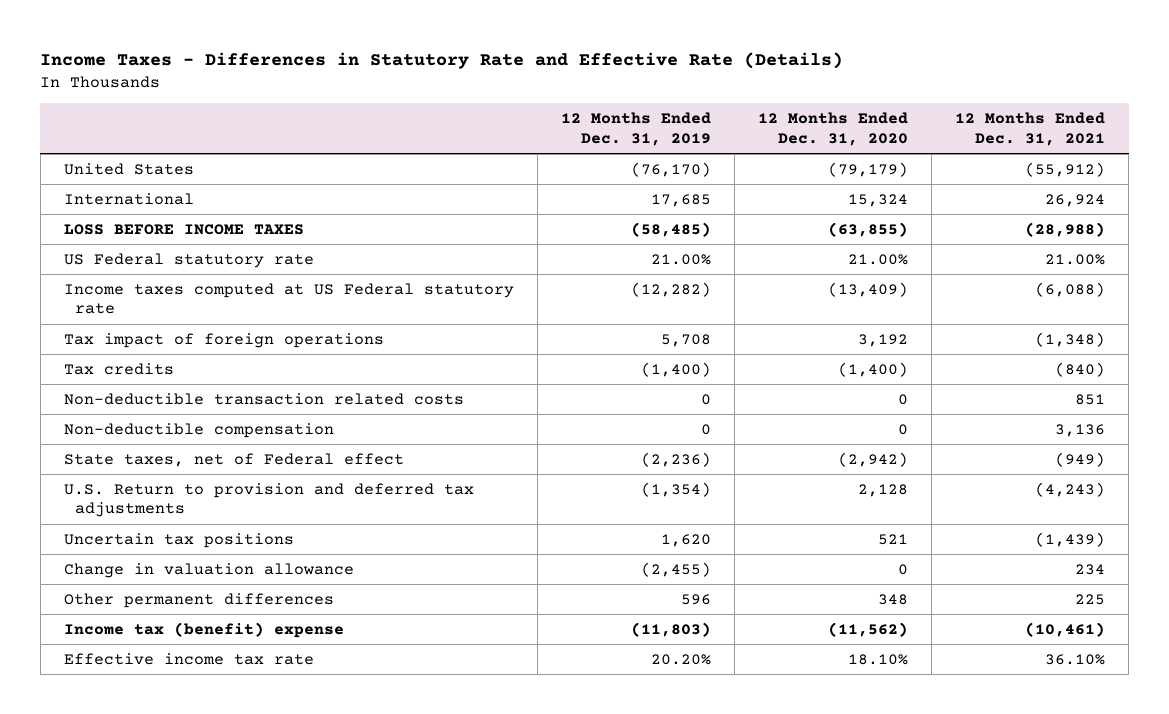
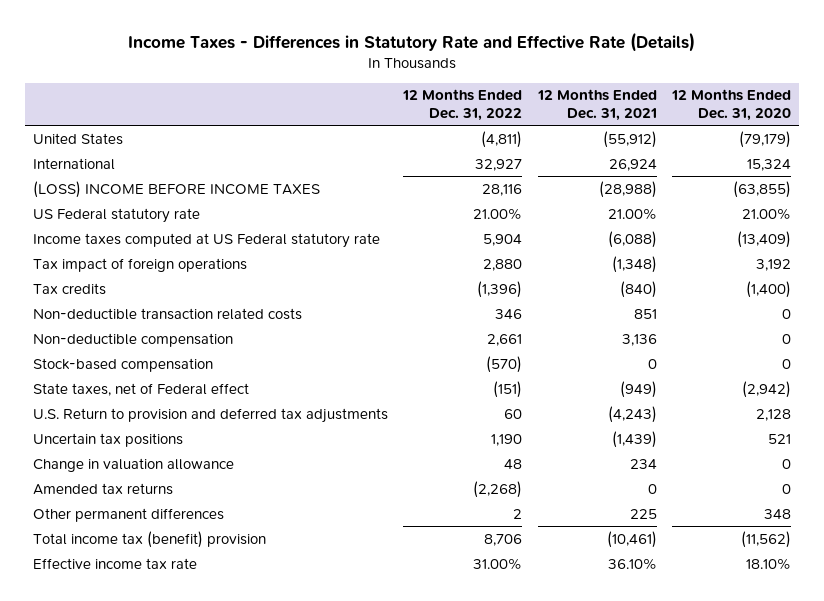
- | 12 Months Ended Dec. 31, 2019 | 12 Months Ended Dec. 31, 2020 | 12 Months Ended Dec. 31, 2021
+ | 12 Months Ended Dec. 31, 2022 | 12 Months Ended Dec. 31, 2021 | 12 Months Ended Dec. 31, 2020
- LOSS BEFORE INCOME TAXES | (58,485) | (63,855) | (28,988)
+ (LOSS) INCOME BEFORE INCOME TAXES | 28,116 | (28,988) | (63,855)
+ Stock-based compensation | (570) | 0 | 0
+ Amended tax returns | (2,268) | 0 | 0
- Income tax (benefit) expense | (11,803) | (11,562) | (10,461)
+ Total income tax (benefit) provision | 8,706 | (10,461) | (11,562)

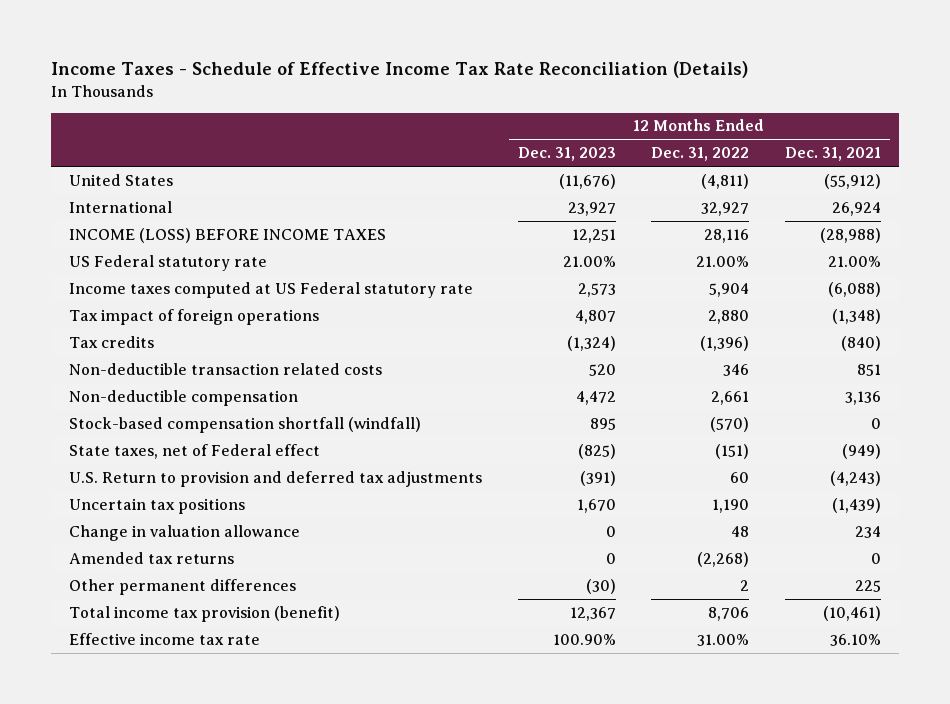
- Income Taxes - Differences in Statutory Rate and Effective Rate (Details)
+ Income Taxes - Schedule of Effective Income Tax Rate Reconciliation (Details)
- | 12 Months Ended Dec. 31, 2022 | 12 Months Ended Dec. 31, 2021 | 12 Months Ended Dec. 31, 2020
+ | 12 Months Ended Dec. 31, 2023 | 12 Months Ended Dec. 31, 2022 | 12 Months Ended Dec. 31, 2021
- (LOSS) INCOME BEFORE INCOME TAXES | 28,116 | (28,988) | (63,855)
+ INCOME (LOSS) BEFORE INCOME TAXES | 12,251 | 28,116 | (28,988)
- Stock-based compensation | (570) | 0 | 0
+ Stock-based compensation shortfall (windfall) | 895 | (570) | 0
- Total income tax (benefit) provision | 8,706 | (10,461) | (11,562)
+ Total income tax provision (benefit) | 12,367 | 8,706 | (10,461)

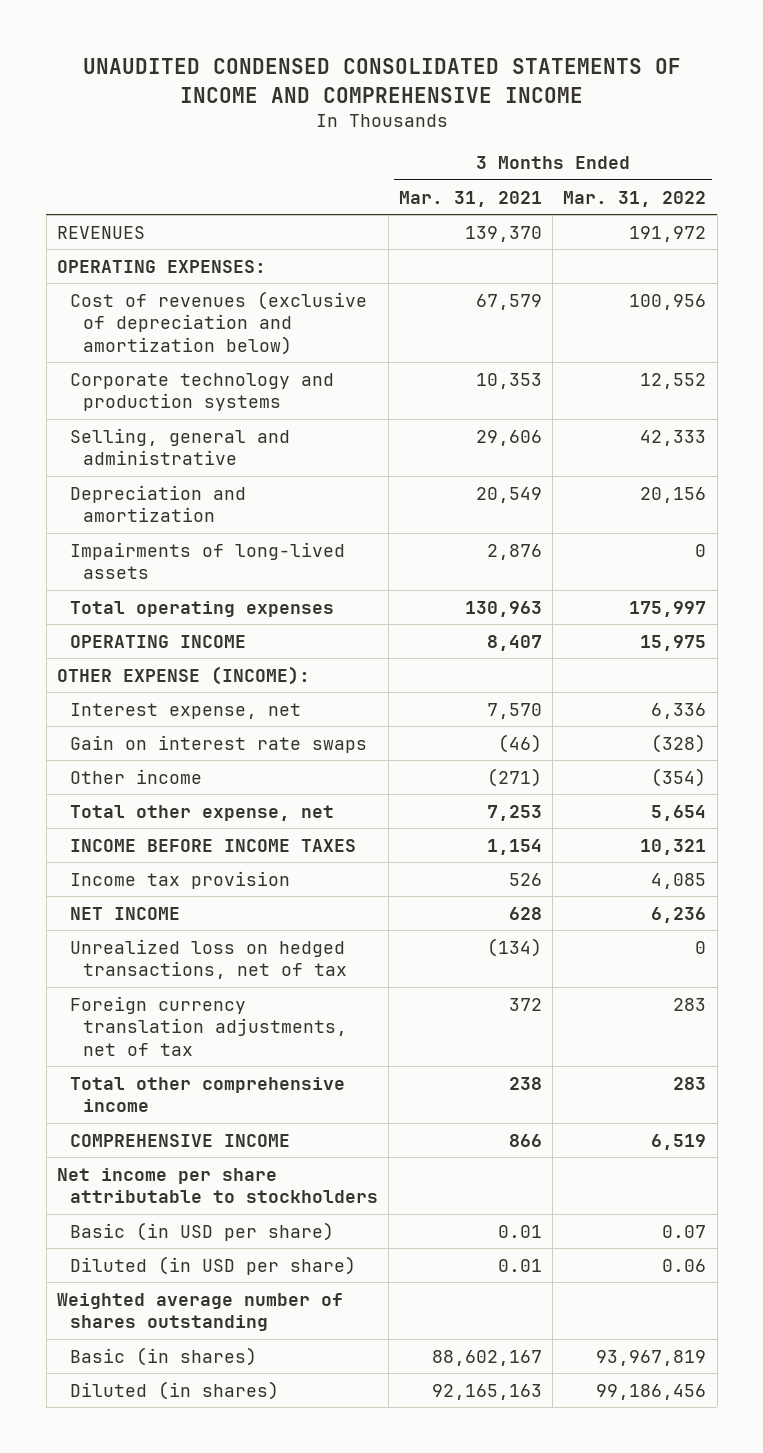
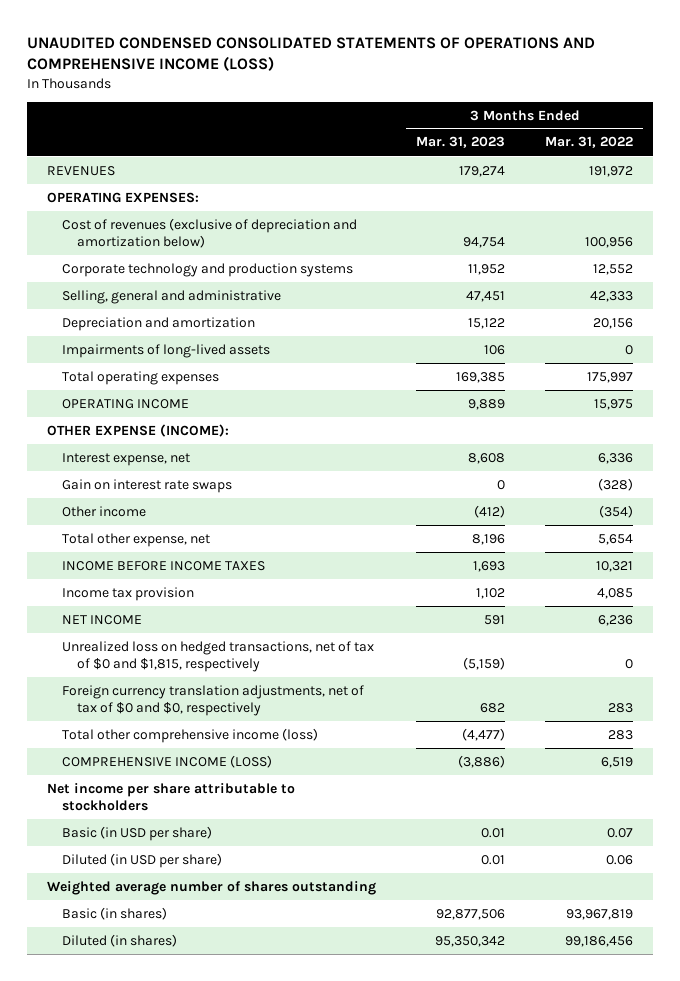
- UNAUDITED CONDENSED CONSOLIDATED STATEMENTS OF INCOME AND COMPREHENSIVE INCOME
+ UNAUDITED CONDENSED CONSOLIDATED STATEMENTS OF OPERATIONS AND COMPREHENSIVE INCOME (LOSS)
- | 3 Months Ended Mar. 31, 2021 | 3 Months Ended Mar. 31, 2022
+ | 3 Months Ended Mar. 31, 2023 | 3 Months Ended Mar. 31, 2022
- Unrealized loss on hedged transactions, net of tax | (134) | 0
- Foreign currency translation adjustments, net of tax | 372 | 283
- Total other comprehensive income | 238 | 283
- COMPREHENSIVE INCOME | 866 | 6,519
+ Unrealized loss on hedged transactions, net of tax of $0 and $1,815, respectively | (5,159) | 0
+ Foreign currency translation adjustments, net of tax of $0 and $0, respectively | 682 | 283
+ Total other comprehensive income (loss) | (4,477) | 283
+ COMPREHENSIVE INCOME (LOSS) | (3,886) | 6,519

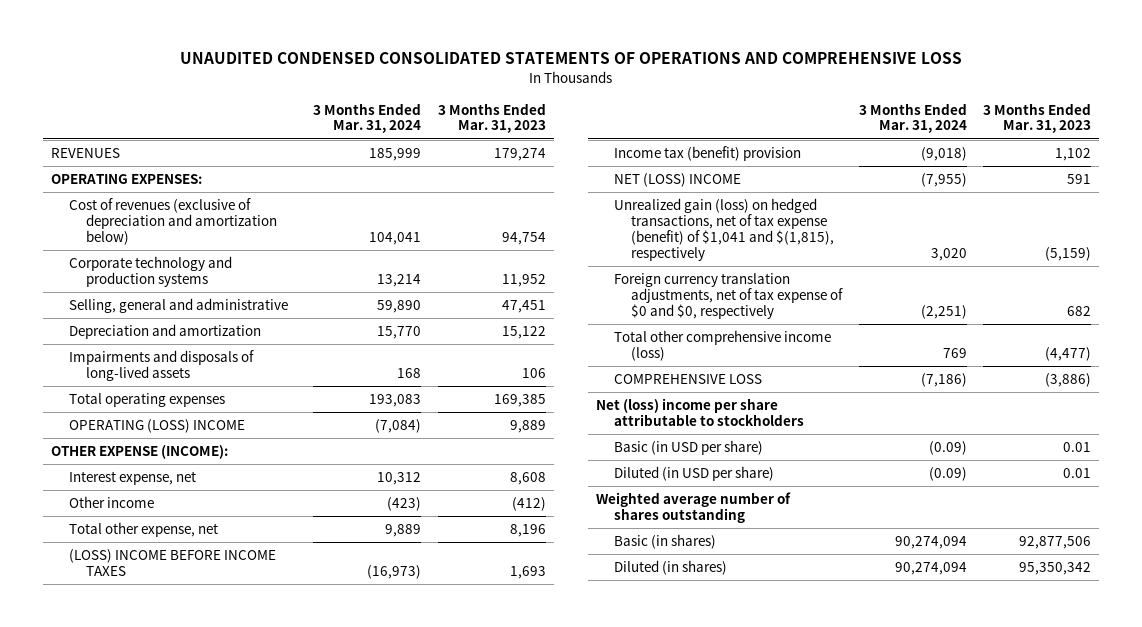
- UNAUDITED CONDENSED CONSOLIDATED STATEMENTS OF OPERATIONS AND COMPREHENSIVE INCOME (LOSS)
+ UNAUDITED CONDENSED CONSOLIDATED STATEMENTS OF OPERATIONS AND COMPREHENSIVE LOSS
- | 3 Months Ended Mar. 31, 2023 | 3 Months Ended Mar. 31, 2022
+ | 3 Months Ended Mar. 31, 2024 | 3 Months Ended Mar. 31, 2023
- Impairments of long-lived assets | 106 | 0
+ Impairments and disposals of long-lived assets | 168 | 106
- OPERATING INCOME | 9,889 | 15,975
+ OPERATING (LOSS) INCOME | (7,084) | 9,889
- Gain on interest rate swaps | 0 | (328)
- INCOME BEFORE INCOME TAXES | 1,693 | 10,321
- Income tax provision | 1,102 | 4,085
- NET INCOME | 591 | 6,236
- Unrealized loss on hedged transactions, net of tax of $0 and $1,815, respectively | (5,159) | 0
- Foreign currency translation adjustments, net of tax of $0 and $0, respectively | 682 | 283
+ (LOSS) INCOME BEFORE INCOME TAXES | (16,973) | 1,693
+ Income tax (benefit) provision | (9,018) | 1,102
+ NET (LOSS) INCOME | (7,955) | 591
+ Unrealized gain (loss) on hedged transactions, net of tax expense (benefit) of $1,041 and $(1,815), respectively | 3,020 | (5,159)
+ Foreign currency translation adjustments, net of tax expense of $0 and $0, respectively | (2,251) | 682
- COMPREHENSIVE INCOME (LOSS) | (3,886) | 6,519
- Net income per share attributable to stockholders
+ COMPREHENSIVE LOSS | (7,186) | (3,886)
+ Net (loss) income per share attributable to stockholders

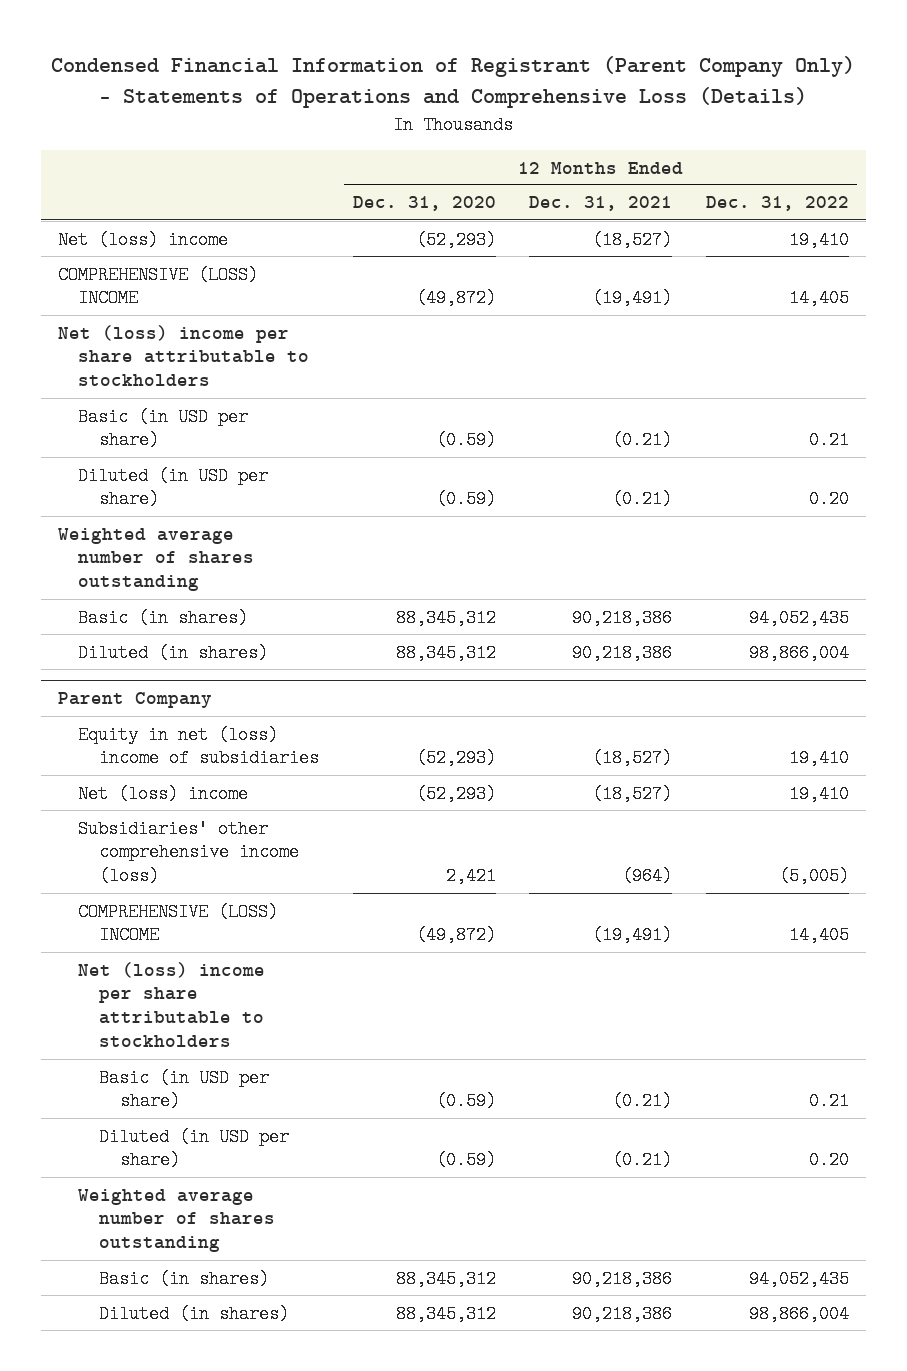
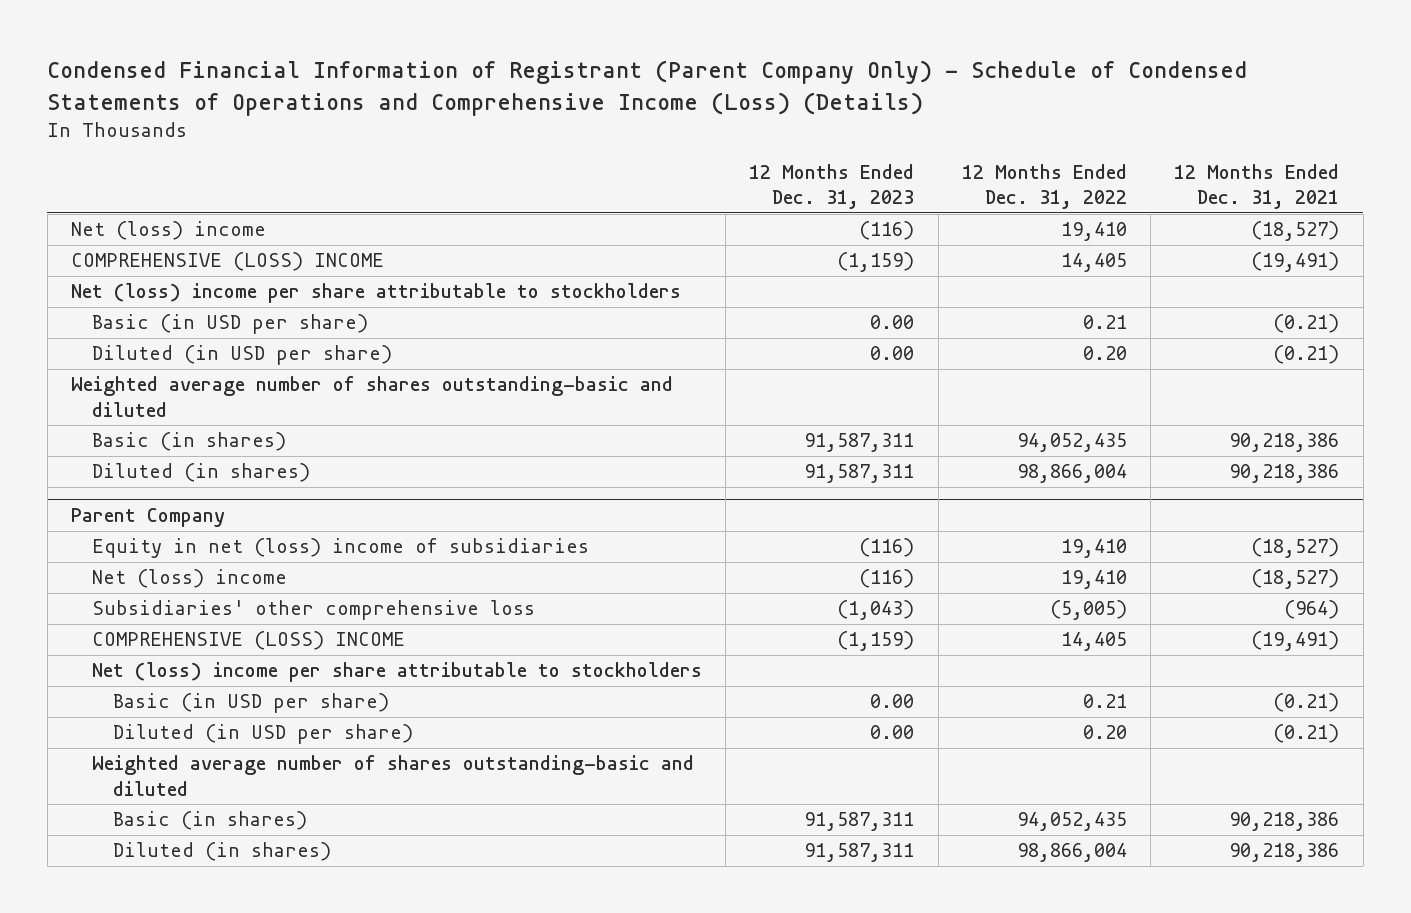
- Condensed Financial Information of Registrant (Parent Company Only) - Statements of Operations and Comprehensive Loss (Details)
+ Condensed Financial Information of Registrant (Parent Company Only) - Schedule of Condensed Statements of Operations and Comprehensive Income (Loss) (Details)
- | 12 Months Ended Dec. 31, 2020 | 12 Months Ended Dec. 31, 2021 | 12 Months Ended Dec. 31, 2022
+ | 12 Months Ended Dec. 31, 2023 | 12 Months Ended Dec. 31, 2022 | 12 Months Ended Dec. 31, 2021
- Weighted average number of shares outstanding
+ Weighted average number of shares outstanding-basic and diluted
@ Parent Company
- Subsidiaries' other comprehensive income (loss) | 2,421 | (964) | (5,005)
+ Subsidiaries' other comprehensive loss | (1,043) | (5,005) | (964)
- Weighted average number of shares outstanding
+ Weighted average number of shares outstanding-basic and diluted

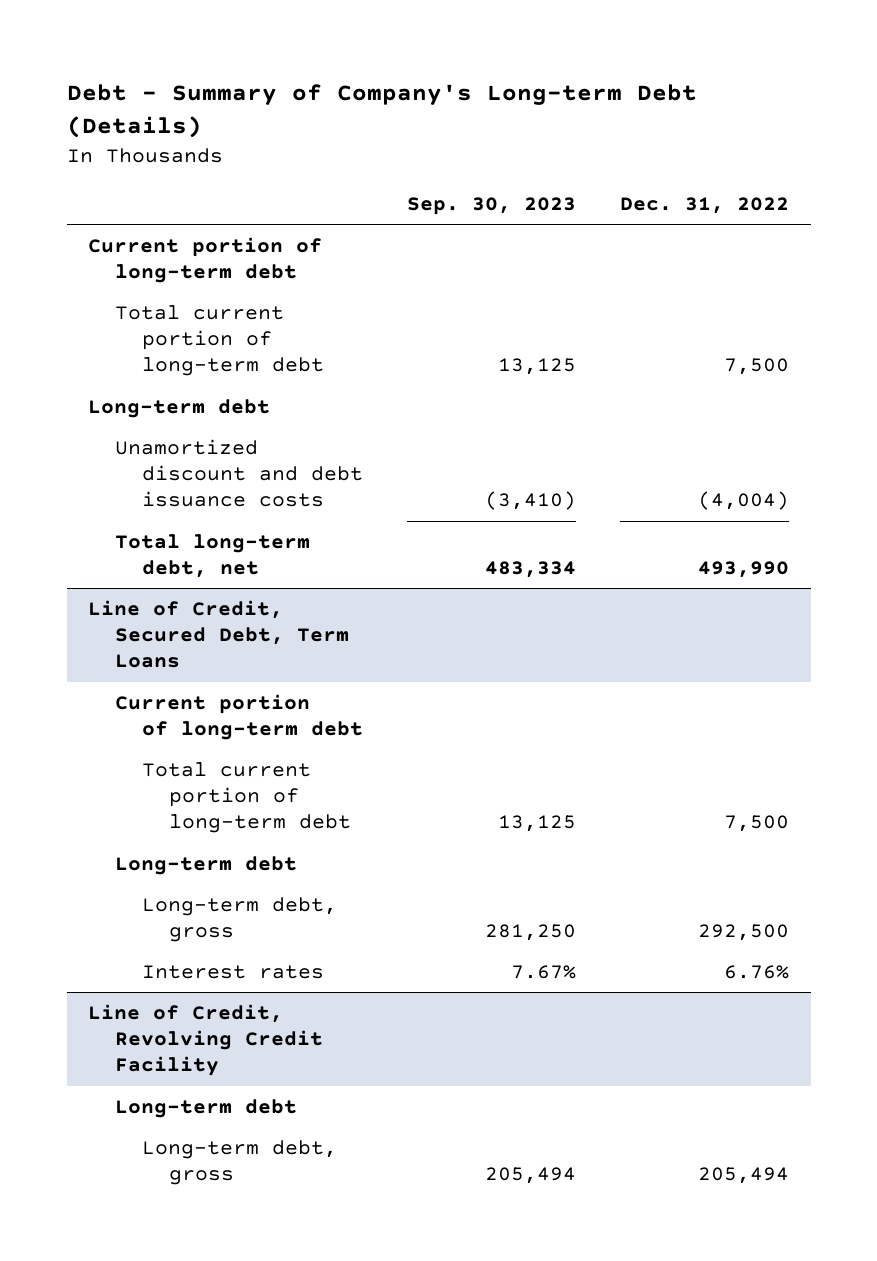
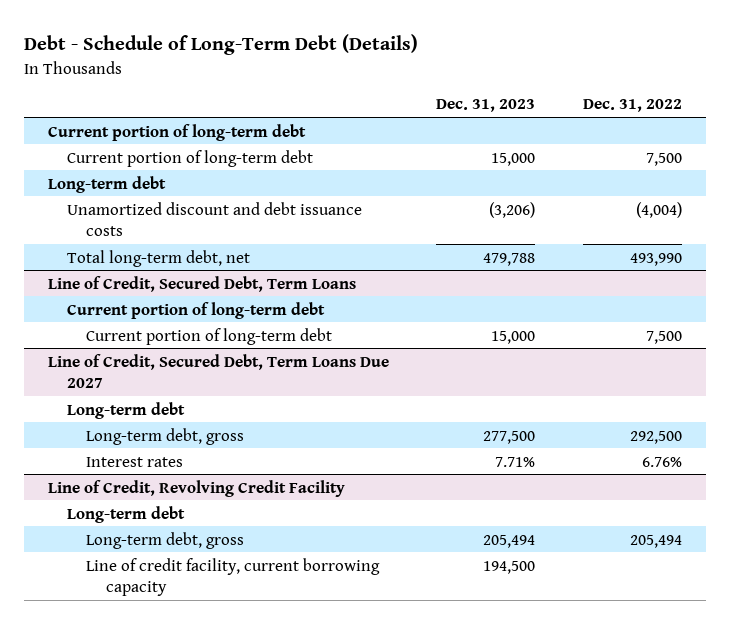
- Debt - Summary of Company's Long-term Debt (Details)
+ Debt - Schedule of Long-Term Debt (Details)
- | Sep. 30, 2023 | Dec. 31, 2022
+ | Dec. 31, 2023 | Dec. 31, 2022
- Total current portion of long-term debt | 13,125 | 7,500
+ Current portion of long-term debt | 15,000 | 7,500
@ Line of Credit, Secured Debt, Term Loans
- Total current portion of long-term debt | 13,125 | 7,500
+ Current portion of long-term debt | 15,000 | 7,500
+ Line of Credit, Secured Debt, Term Loans Due 2027
@ Line of Credit, Revolving Credit Facility
+ Line of credit facility, current borrowing capacity | 194,500 |

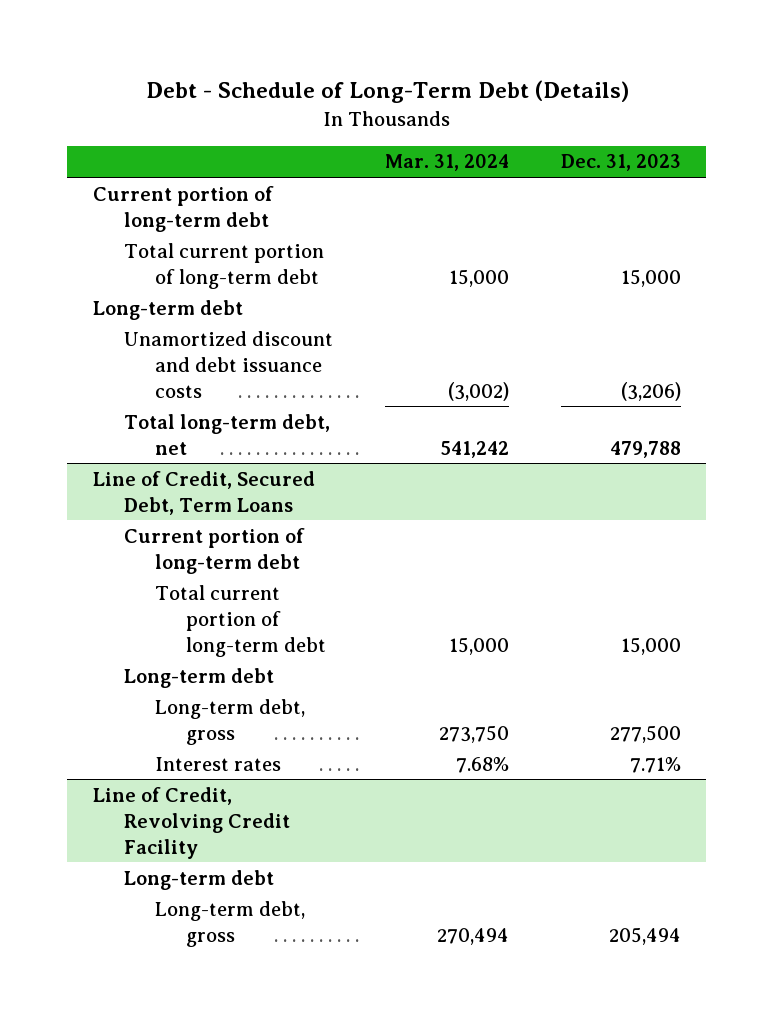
- | Dec. 31, 2023 | Dec. 31, 2022
+ | Mar. 31, 2024 | Dec. 31, 2023
- Current portion of long-term debt | 15,000 | 7,500
+ Total current portion of long-term debt | 15,000 | 15,000
@ Line of Credit, Secured Debt, Term Loans
- Current portion of long-term debt | 15,000 | 7,500
- Line of Credit, Secured Debt, Term Loans Due 2027
@ Line of Credit, Secured Debt, Term Loans
+ Total current portion of long-term debt | 15,000 | 15,000
@ Line of Credit, Revolving Credit Facility
- Line of credit facility, current borrowing capacity | 194,500 |

